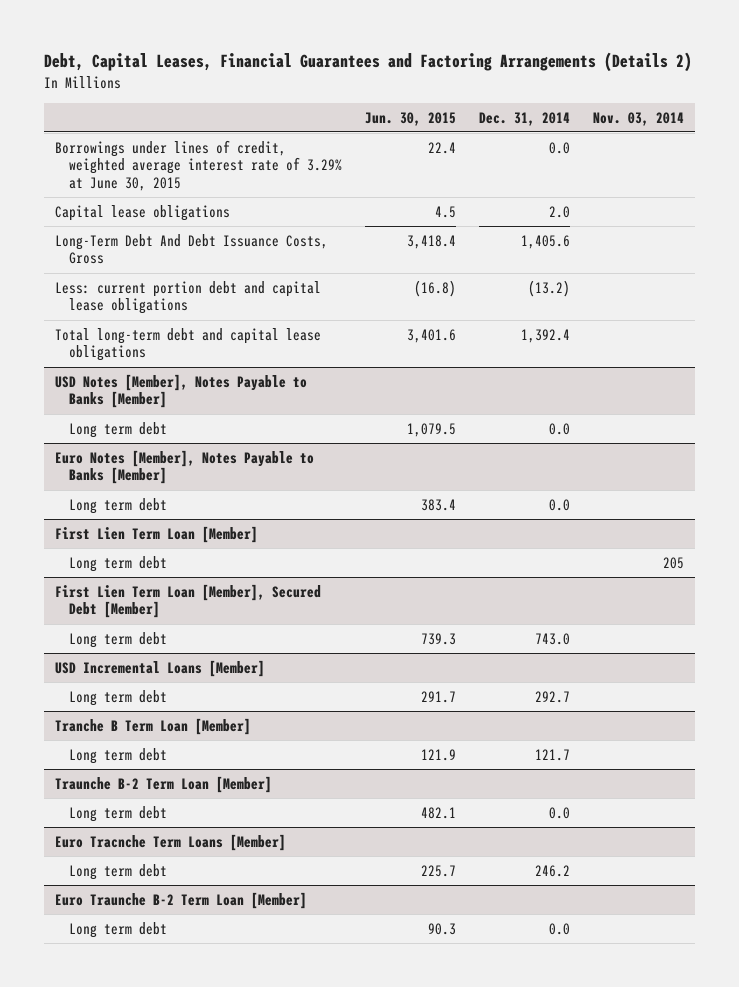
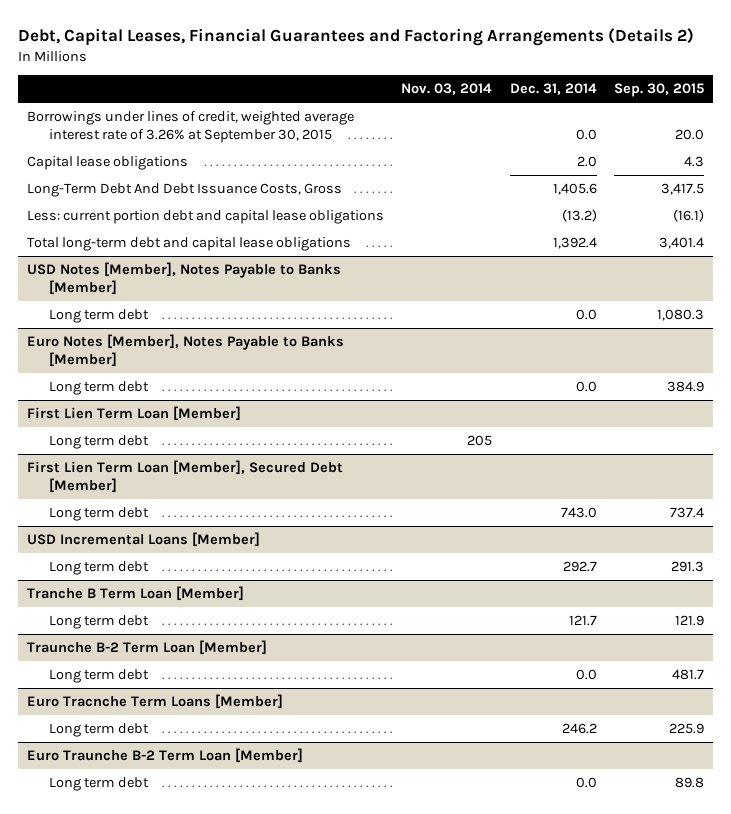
- | Jun. 30, 2015 | Dec. 31, 2014 | Nov. 03, 2014
+ | Nov. 03, 2014 | Dec. 31, 2014 | Sep. 30, 2015
- Borrowings under lines of credit, weighted average interest rate of 3.29% at June 30, 2015 | 22.4 | 0.0 |
+ Borrowings under lines of credit, weighted average interest rate of 3.26% at September 30, 2015 | | 0.0 | 20.0

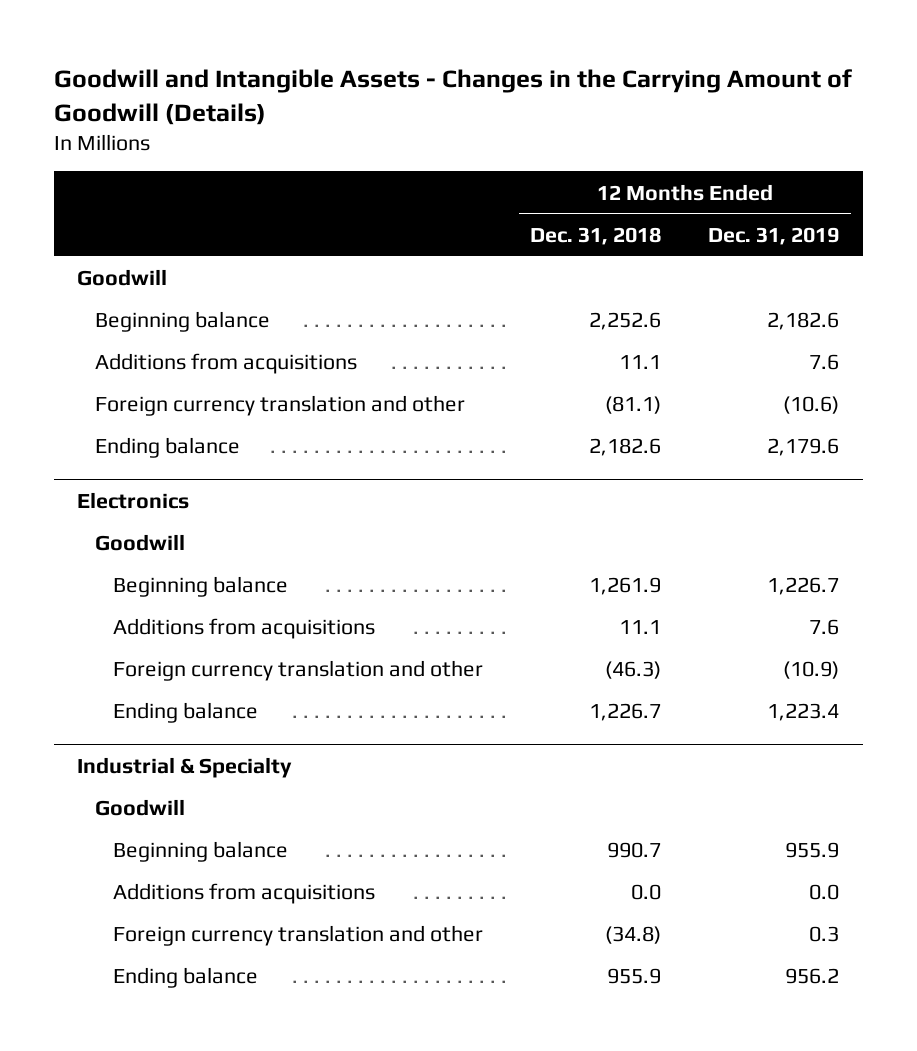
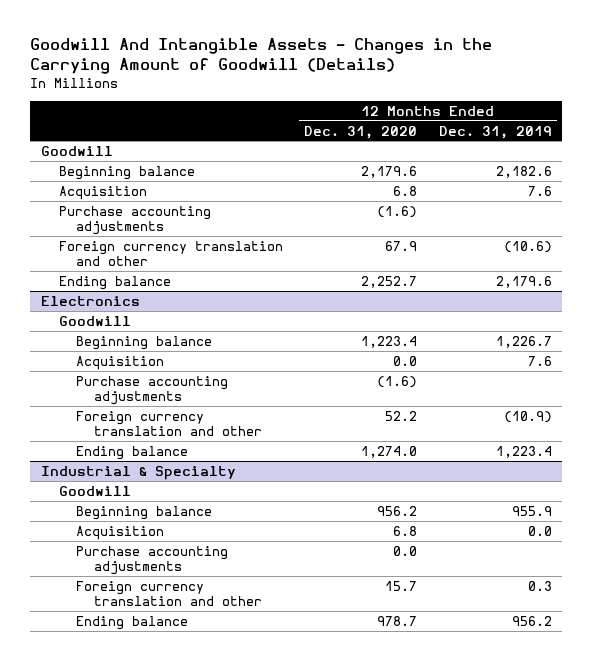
- Goodwill and Intangible Assets - Changes in the Carrying Amount of Goodwill (Details)
+ Goodwill And Intangible Assets - Changes in the Carrying Amount of Goodwill (Details)
- | 12 Months Ended Dec. 31, 2018 | 12 Months Ended Dec. 31, 2019
+ | 12 Months Ended Dec. 31, 2020 | 12 Months Ended Dec. 31, 2019
- Additions from acquisitions | 11.1 | 7.6
+ Acquisition | 6.8 | 7.6
+ Purchase accounting adjustments | (1.6) |
@ Electronics
- Additions from acquisitions | 11.1 | 7.6
+ Acquisition | 0.0 | 7.6
+ Purchase accounting adjustments | (1.6) |
@ Industrial & Specialty
- Additions from acquisitions | 0.0 | 0.0
+ Acquisition | 6.8 | 0.0
+ Purchase accounting adjustments | 0.0 |

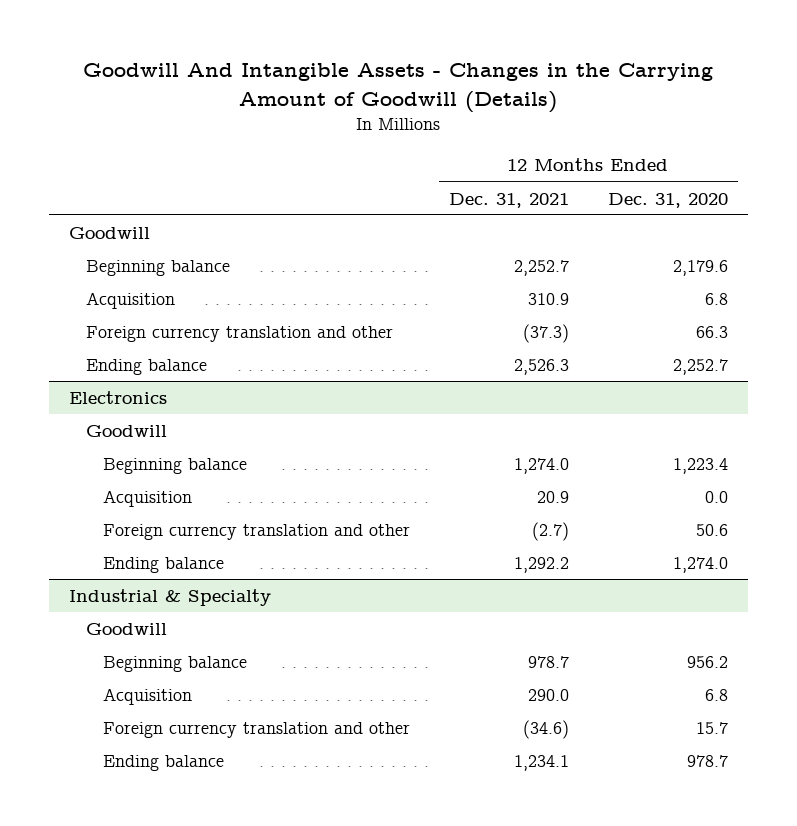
- | 12 Months Ended Dec. 31, 2020 | 12 Months Ended Dec. 31, 2019
+ | 12 Months Ended Dec. 31, 2021 | 12 Months Ended Dec. 31, 2020
- Purchase accounting adjustments | (1.6) |
- Foreign currency translation and other | 67.9 | (10.6)
+ Foreign currency translation and other | (37.3) | 66.3
@ Electronics
- Purchase accounting adjustments | (1.6) |
- Foreign currency translation and other | 52.2 | (10.9)
+ Foreign currency translation and other | (2.7) | 50.6
@ Industrial & Specialty
- Purchase accounting adjustments | 0.0 |

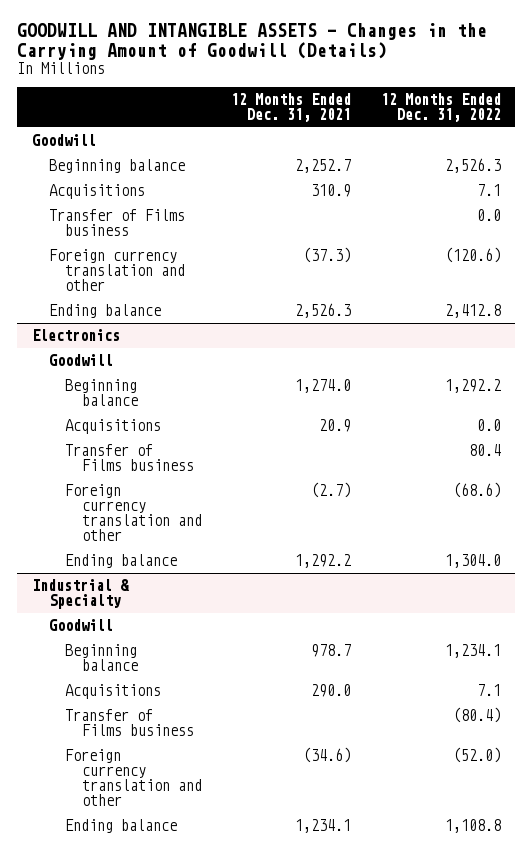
- Goodwill And Intangible Assets - Changes in the Carrying Amount of Goodwill (Details)
+ GOODWILL AND INTANGIBLE ASSETS - Changes in the Carrying Amount of Goodwill (Details)
- | 12 Months Ended Dec. 31, 2021 | 12 Months Ended Dec. 31, 2020
+ | 12 Months Ended Dec. 31, 2021 | 12 Months Ended Dec. 31, 2022
- Acquisition | 310.9 | 6.8
+ Acquisitions | 310.9 | 7.1
+ Transfer of Films business | | 0.0
@ Electronics
- Acquisition | 20.9 | 0.0
+ Acquisitions | 20.9 | 0.0
+ Transfer of Films business | | 80.4
@ Industrial & Specialty
- Acquisition | 290.0 | 6.8
+ Acquisitions | 290.0 | 7.1
+ Transfer of Films business | | (80.4)

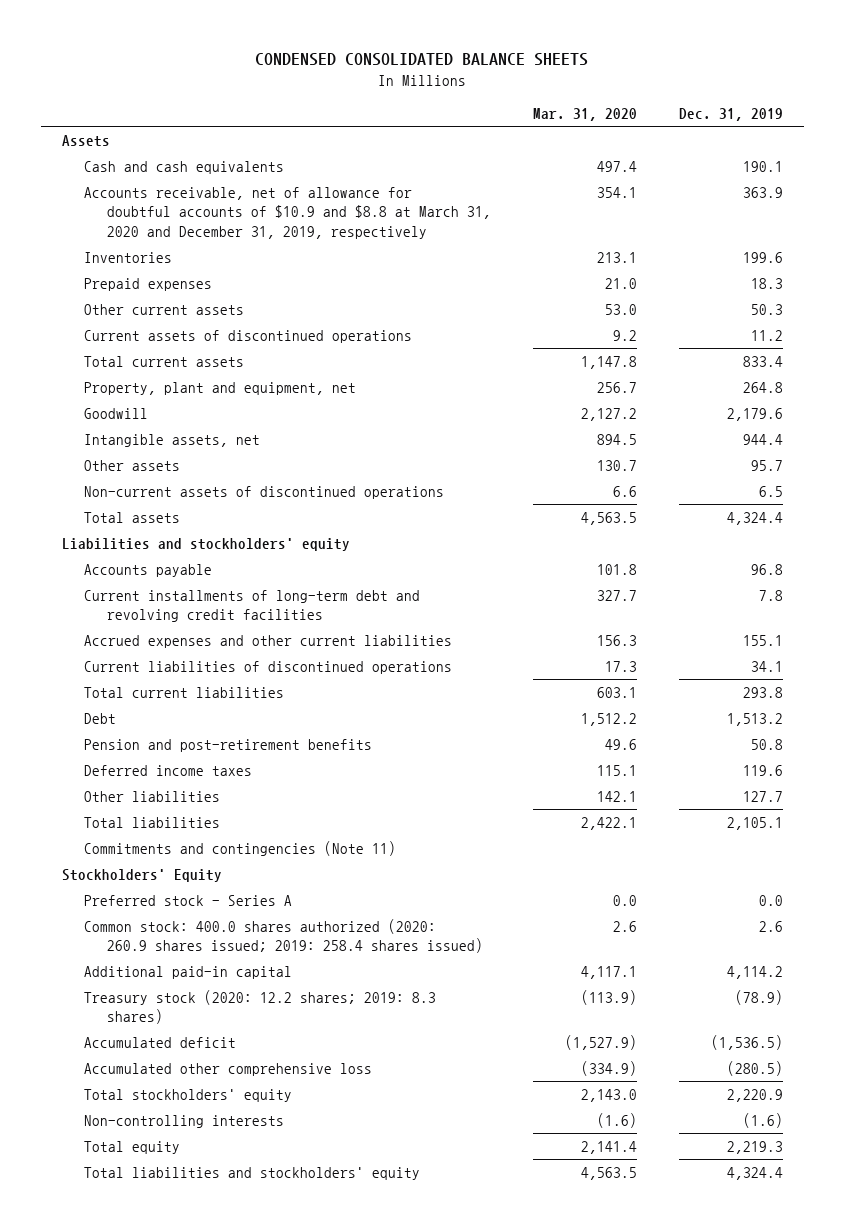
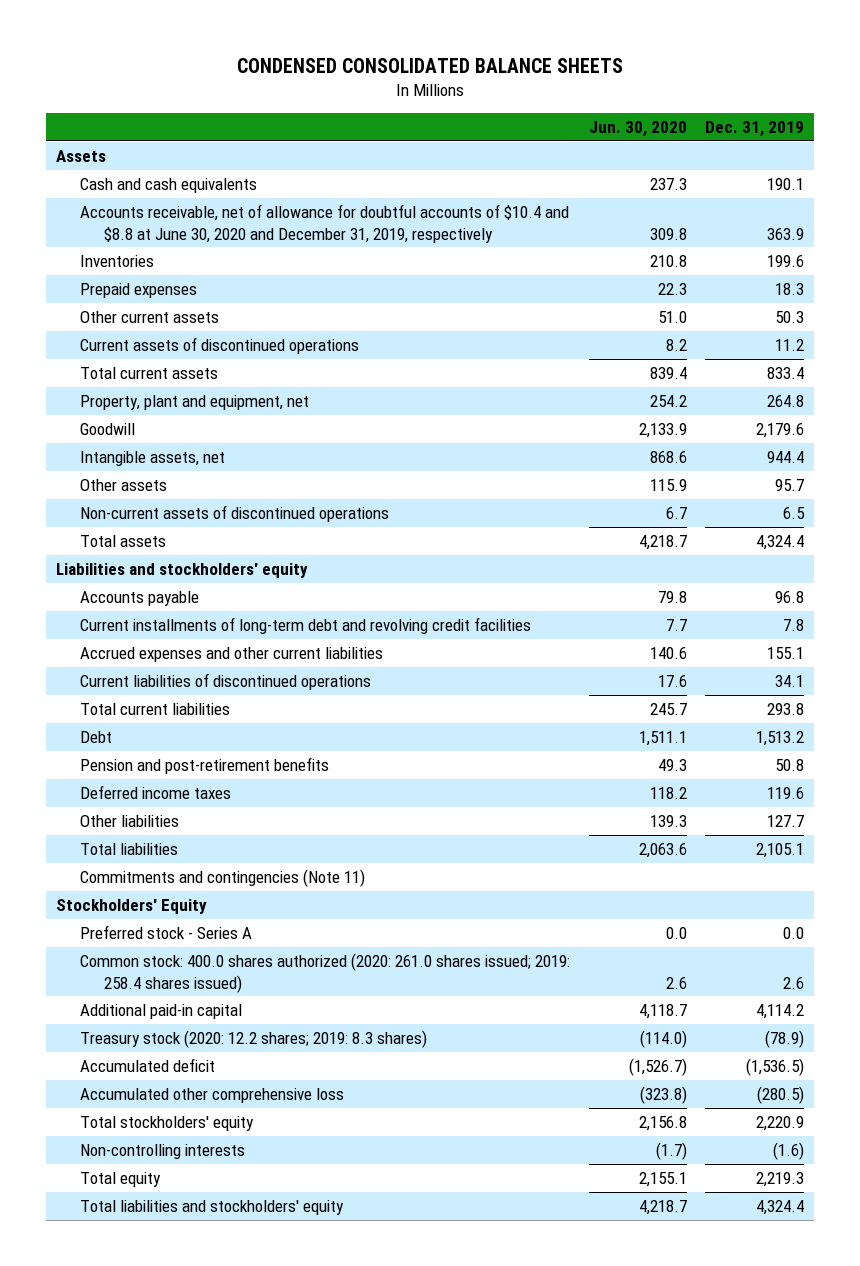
- | Mar. 31, 2020 | Dec. 31, 2019
+ | Jun. 30, 2020 | Dec. 31, 2019
- Accounts receivable, net of allowance for doubtful accounts of $10.9 and $8.8 at March 31, 2020 and December 31, 2019, respectively | 354.1 | 363.9
+ Accounts receivable, net of allowance for doubtful accounts of $10.4 and $8.8 at June 30, 2020 and December 31, 2019, respectively | 309.8 | 363.9
- Common stock: 400.0 shares authorized (2020: 260.9 shares issued; 2019: 258.4 shares issued) | 2.6 | 2.6
+ Common stock: 400.0 shares authorized (2020: 261.0 shares issued; 2019: 258.4 shares issued) | 2.6 | 2.6

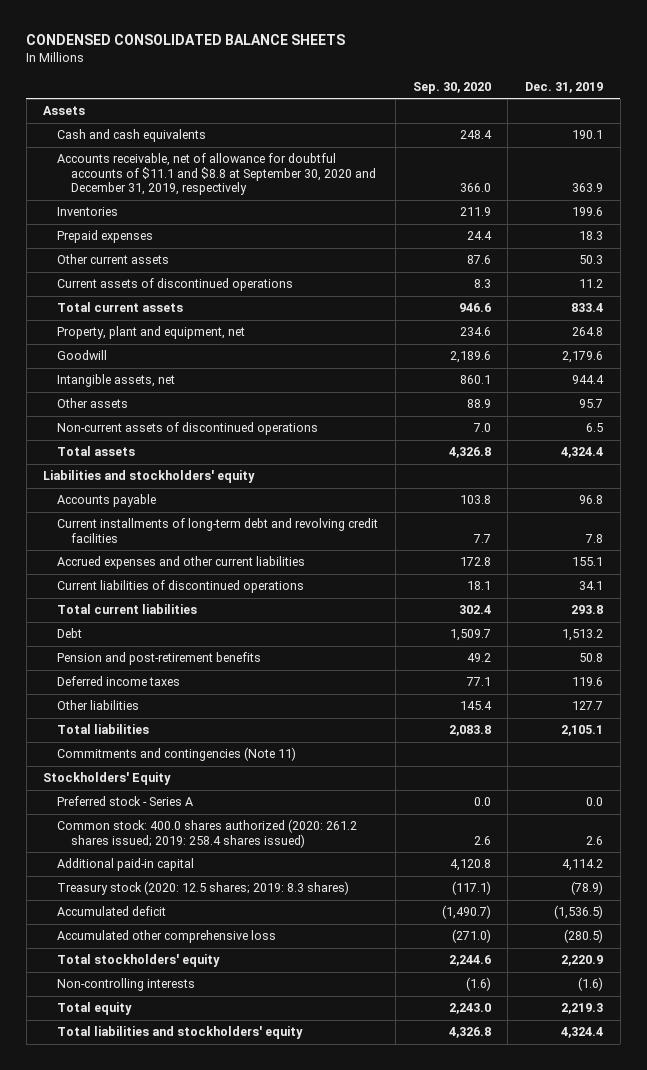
- | Jun. 30, 2020 | Dec. 31, 2019
+ | Sep. 30, 2020 | Dec. 31, 2019
- Accounts receivable, net of allowance for doubtful accounts of $10.4 and $8.8 at June 30, 2020 and December 31, 2019, respectively | 309.8 | 363.9
+ Accounts receivable, net of allowance for doubtful accounts of $11.1 and $8.8 at September 30, 2020 and December 31, 2019, respectively | 366.0 | 363.9
- Common stock: 400.0 shares authorized (2020: 261.0 shares issued; 2019: 258.4 shares issued) | 2.6 | 2.6
+ Common stock: 400.0 shares authorized (2020: 261.2 shares issued; 2019: 258.4 shares issued) | 2.6 | 2.6
- Treasury stock (2020: 12.2 shares; 2019: 8.3 shares) | (114.0) | (78.9)
+ Treasury stock (2020: 12.5 shares; 2019: 8.3 shares) | (117.1) | (78.9)

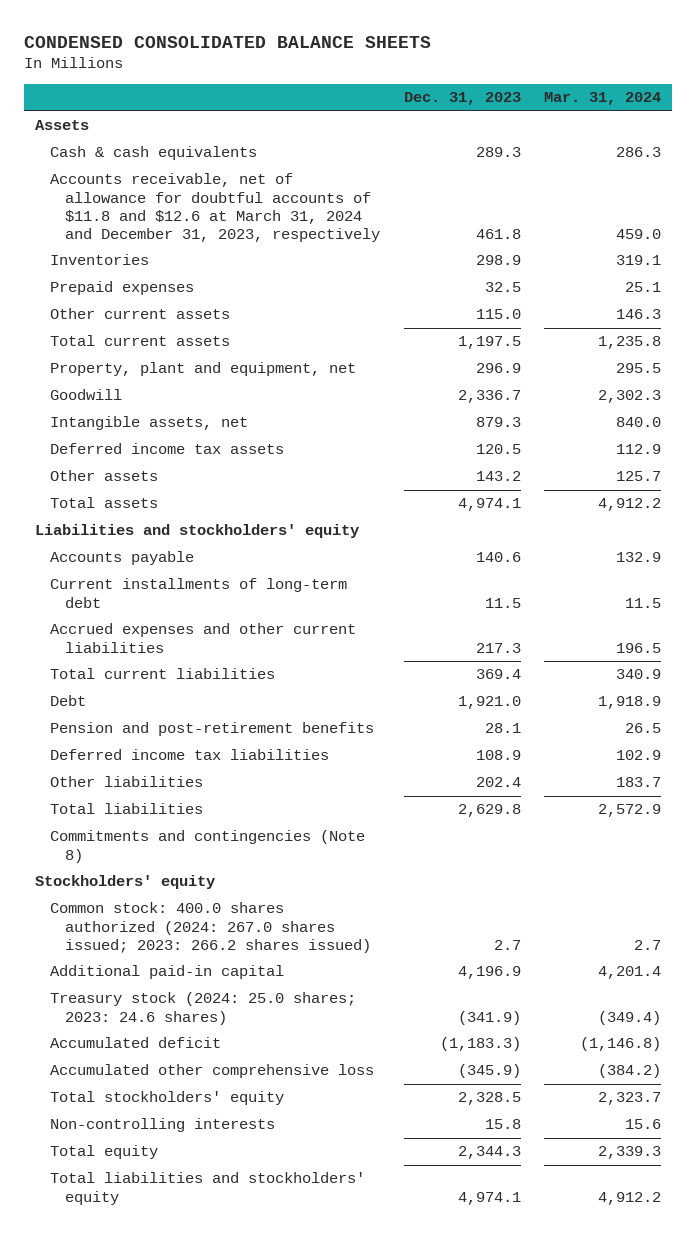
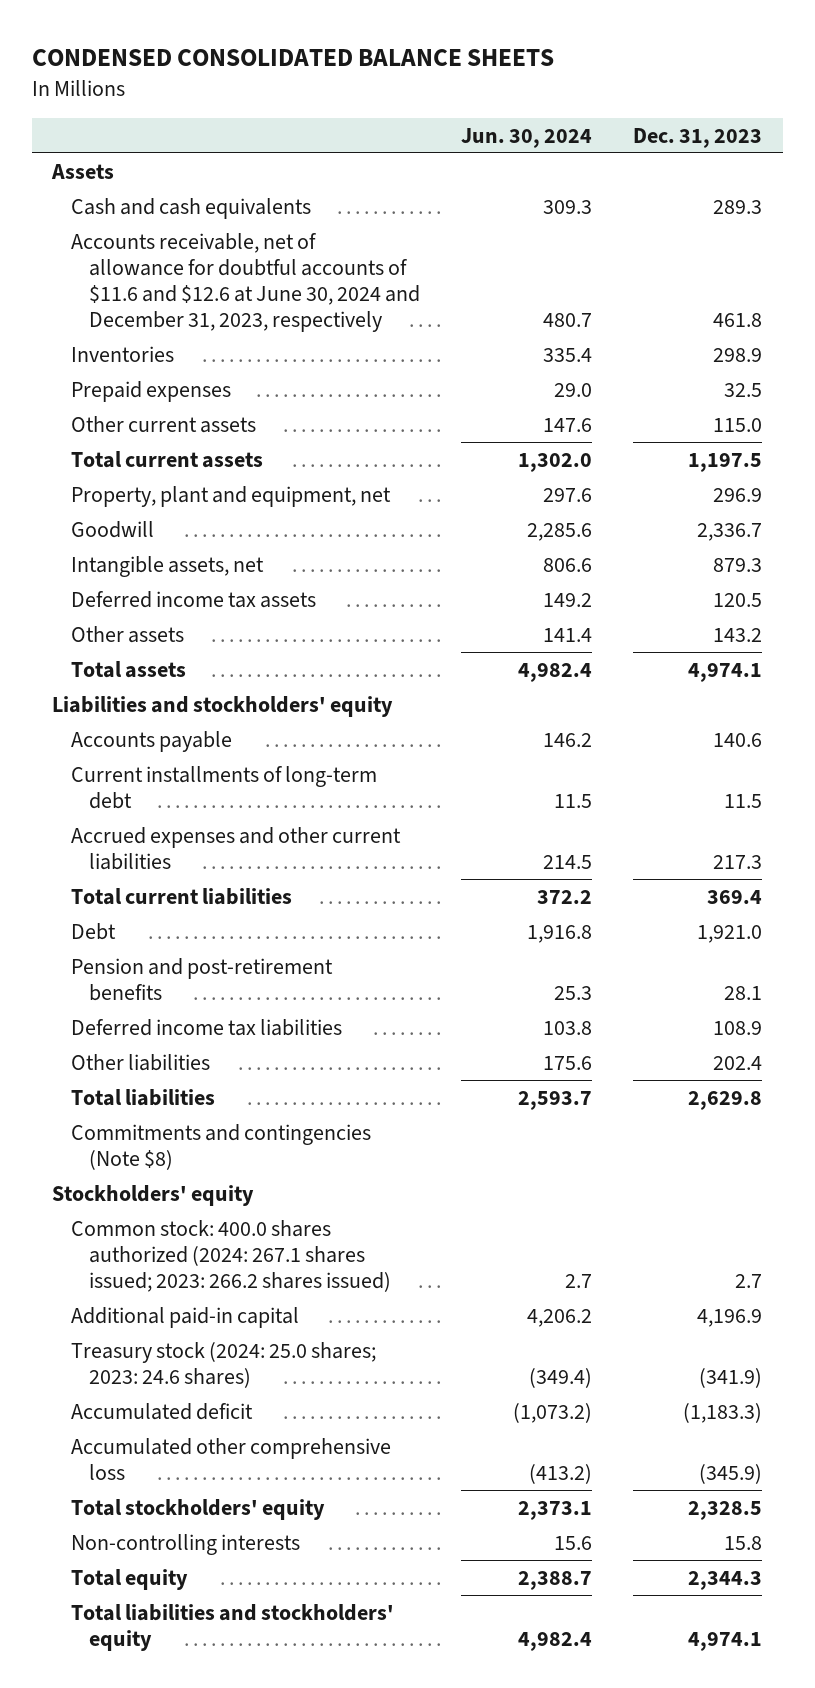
- | Dec. 31, 2023 | Mar. 31, 2024
+ | Jun. 30, 2024 | Dec. 31, 2023
- Cash & cash equivalents | 289.3 | 286.3
- Accounts receivable, net of allowance for doubtful accounts of $11.8 and $12.6 at March 31, 2024 and December 31, 2023, respectively | 461.8 | 459.0
+ Cash and cash equivalents | 309.3 | 289.3
+ Accounts receivable, net of allowance for doubtful accounts of $11.6 and $12.6 at June 30, 2024 and December 31, 2023, respectively | 480.7 | 461.8
- Commitments and contingencies (Note 8)
+ Commitments and contingencies (Note $8)
- Common stock: 400.0 shares authorized (2024: 267.0 shares issued; 2023: 266.2 shares issued) | 2.7 | 2.7
+ Common stock: 400.0 shares authorized (2024: 267.1 shares issued; 2023: 266.2 shares issued) | 2.7 | 2.7

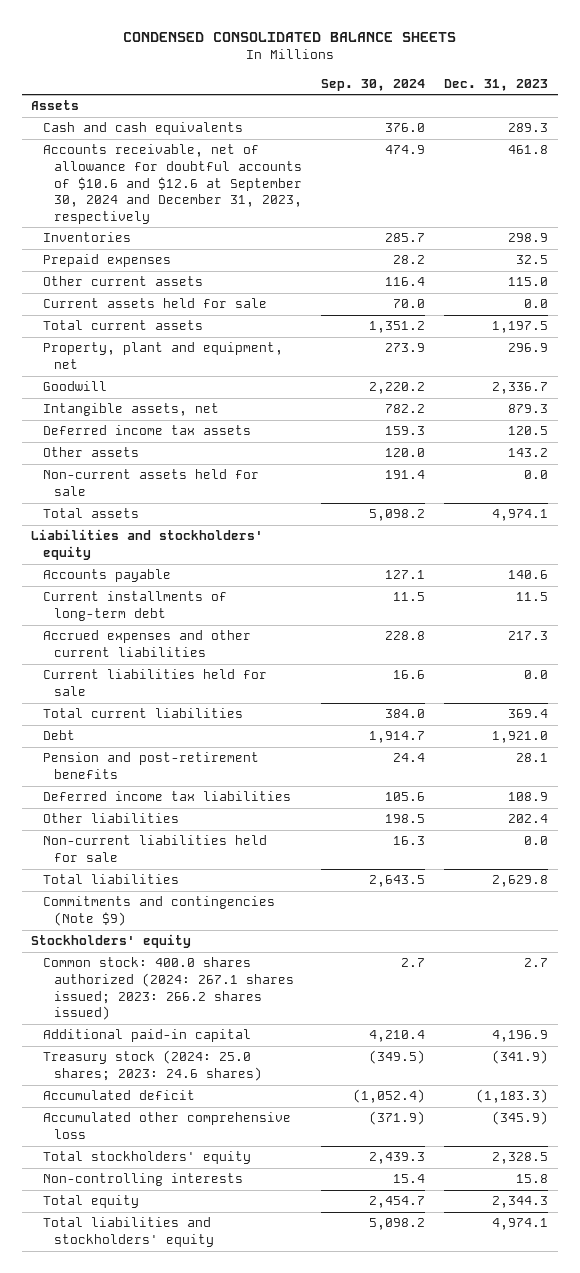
- | Jun. 30, 2024 | Dec. 31, 2023
+ | Sep. 30, 2024 | Dec. 31, 2023
- Accounts receivable, net of allowance for doubtful accounts of $11.6 and $12.6 at June 30, 2024 and December 31, 2023, respectively | 480.7 | 461.8
+ Accounts receivable, net of allowance for doubtful accounts of $10.6 and $12.6 at September 30, 2024 and December 31, 2023, respectively | 474.9 | 461.8
+ Current assets held for sale | 70.0 | 0.0
+ Non-current assets held for sale | 191.4 | 0.0
+ Current liabilities held for sale | 16.6 | 0.0
+ Non-current liabilities held for sale | 16.3 | 0.0
- Commitments and contingencies (Note $8)
+ Commitments and contingencies (Note $9)

